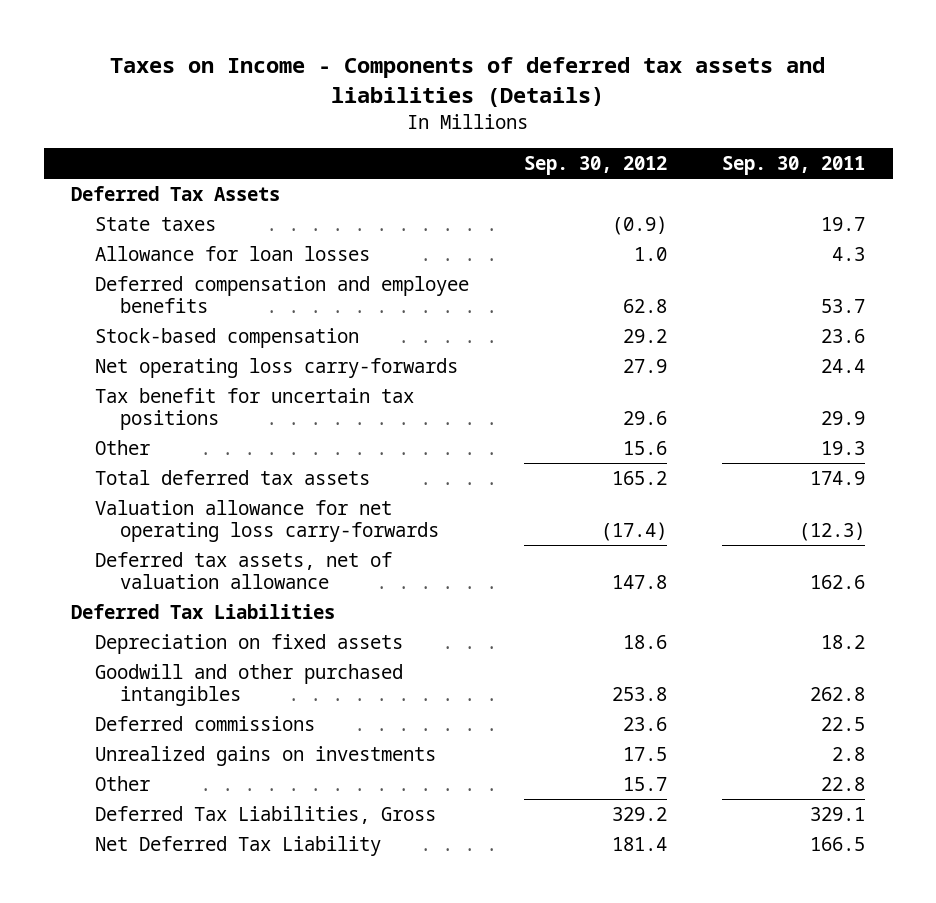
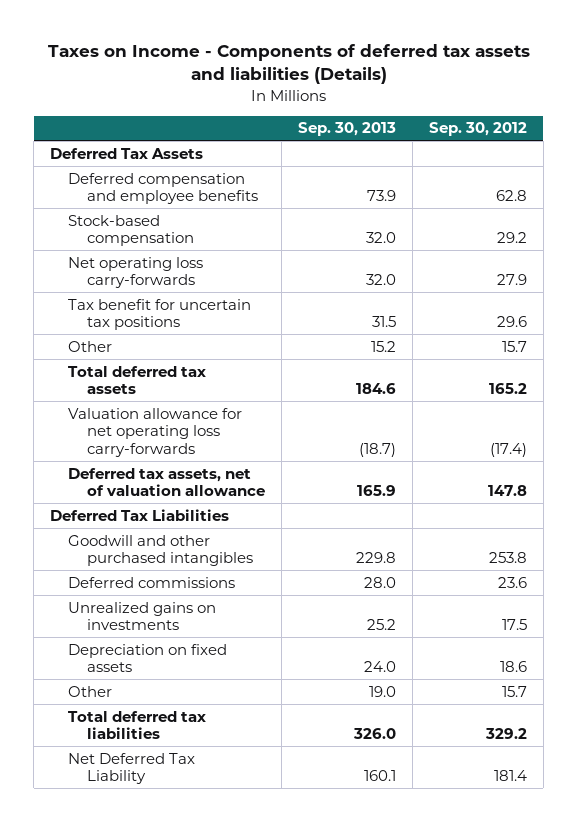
- | Sep. 30, 2012 | Sep. 30, 2011
+ | Sep. 30, 2013 | Sep. 30, 2012
- State taxes | (0.9) | 19.7
- Allowance for loan losses | 1.0 | 4.3
- Other | 15.6 | 19.3
+ Other | 15.2 | 15.7
moved down: Depreciation on fixed assets | 24.0 | 18.6
- Deferred Tax Liabilities, Gross | 329.2 | 329.1
+ Total deferred tax liabilities | 326.0 | 329.2

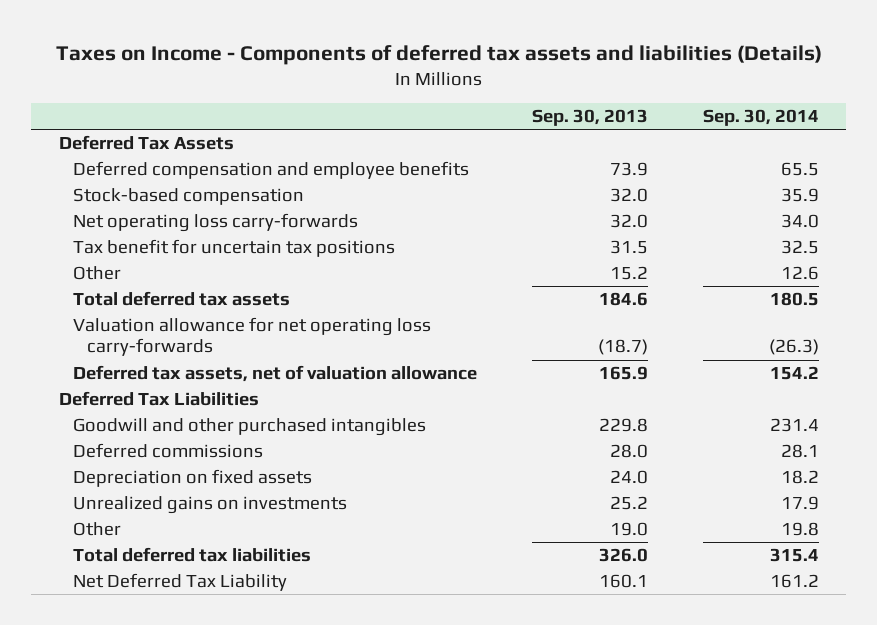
- | Sep. 30, 2013 | Sep. 30, 2012
+ | Sep. 30, 2013 | Sep. 30, 2014
moved down: Unrealized gains on investments | 25.2 | 17.9

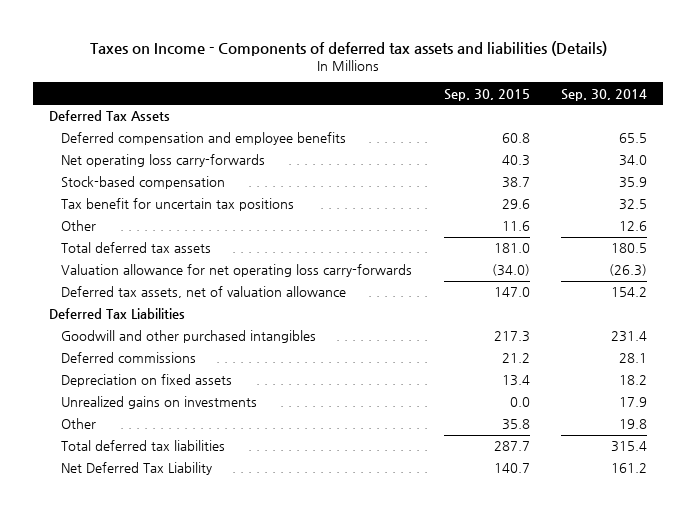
- | Sep. 30, 2013 | Sep. 30, 2014
+ | Sep. 30, 2015 | Sep. 30, 2014
moved down: Stock-based compensation | 38.7 | 35.9

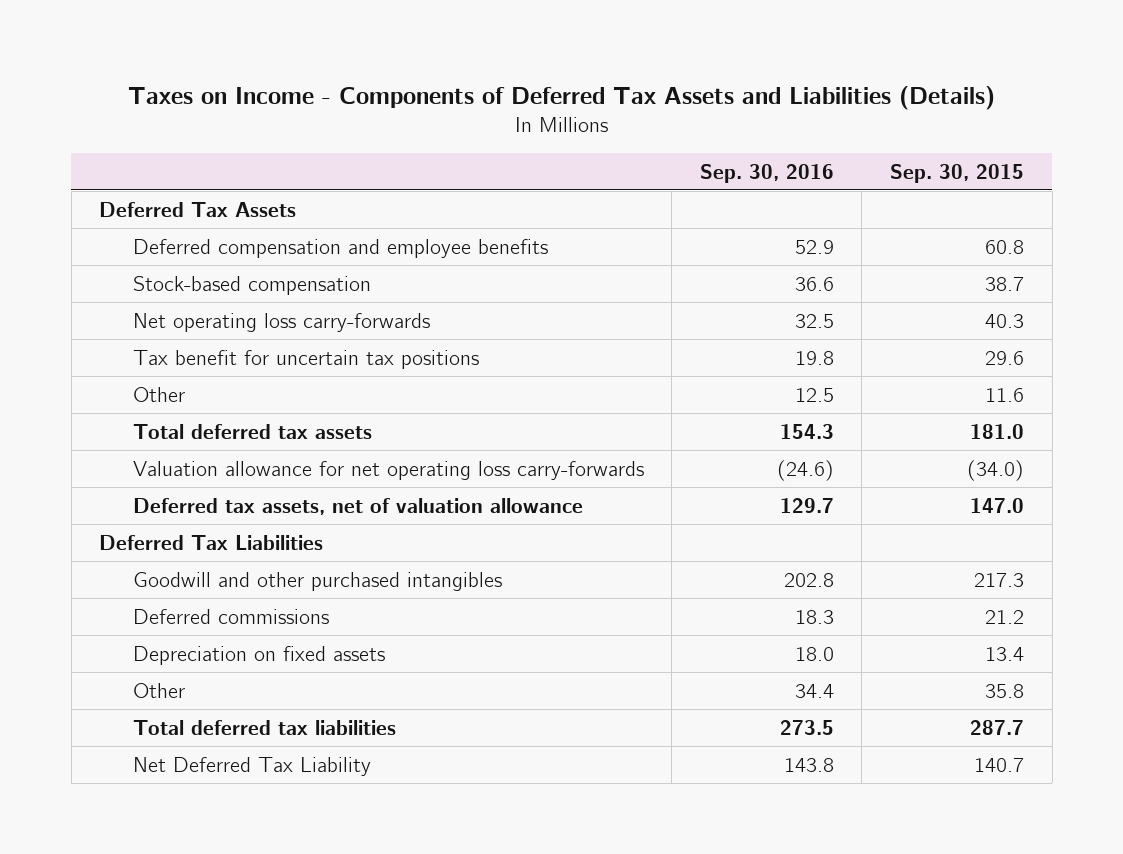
- Taxes on Income - Components of deferred tax assets and liabilities (Details)
+ Taxes on Income - Components of Deferred Tax Assets and Liabilities (Details)
- | Sep. 30, 2015 | Sep. 30, 2014
+ | Sep. 30, 2016 | Sep. 30, 2015
moved down: Net operating loss carry-forwards | 32.5 | 40.3
- Unrealized gains on investments | 0.0 | 17.9

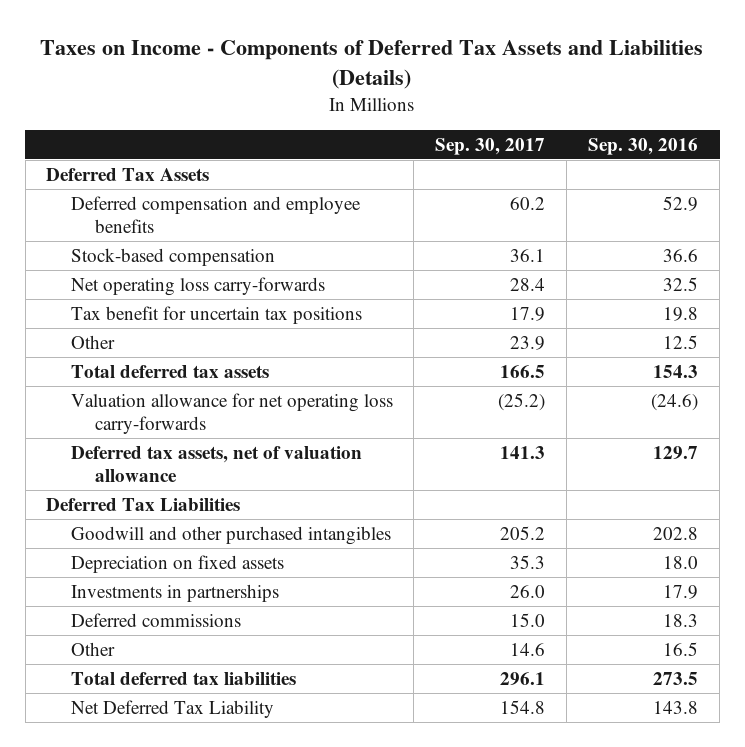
- | Sep. 30, 2016 | Sep. 30, 2015
+ | Sep. 30, 2017 | Sep. 30, 2016
- Other | 34.4 | 35.8
+ Investments in partnerships | 26.0 | 17.9
moved down: Deferred commissions | 15.0 | 18.3
+ Other | 14.6 | 16.5

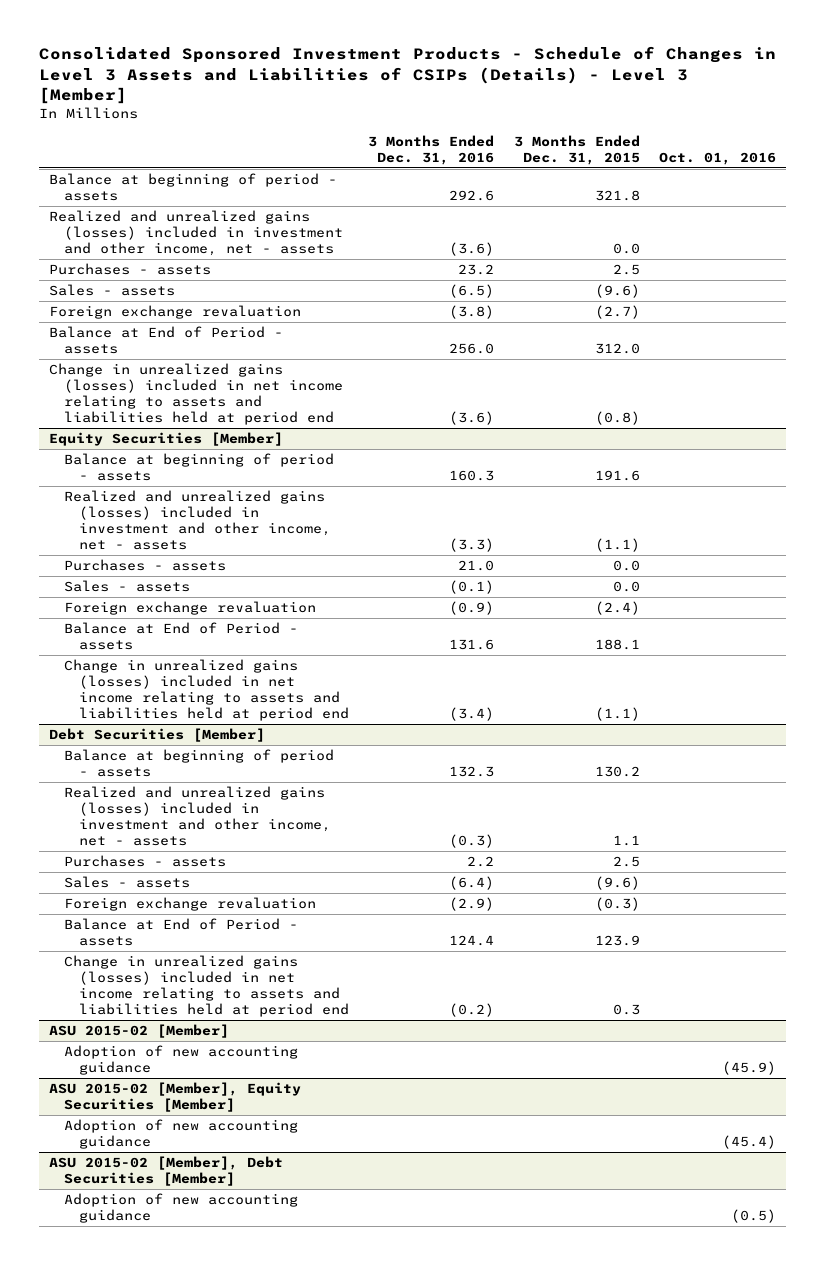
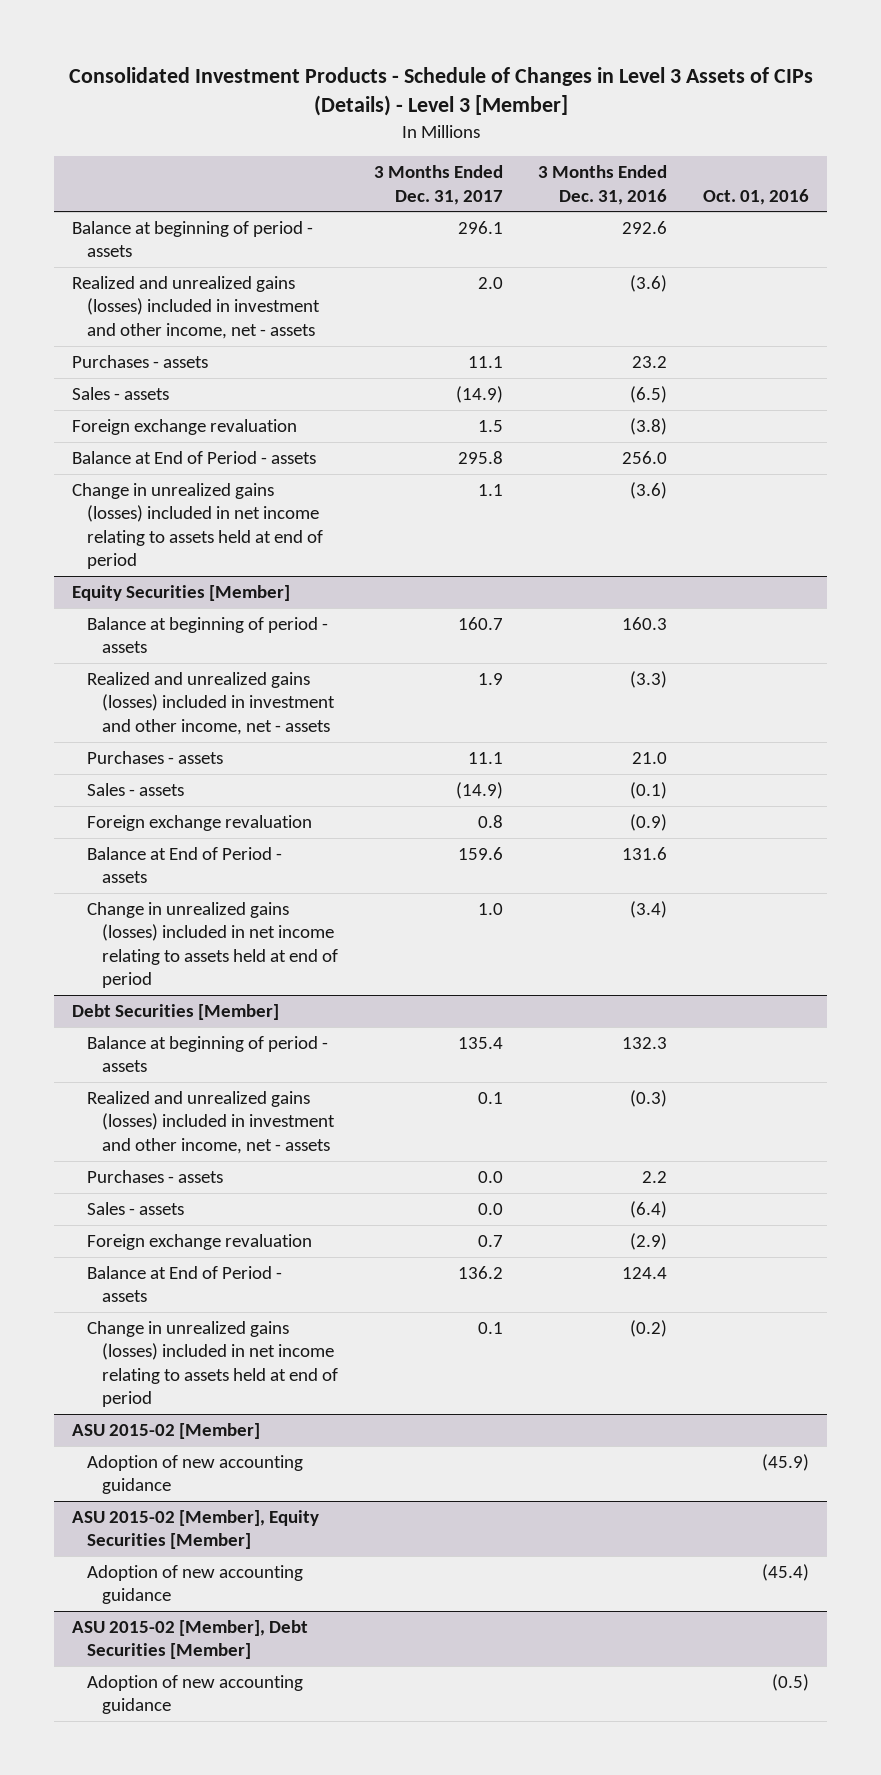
- Consolidated Sponsored Investment Products - Schedule of Changes in Level 3 Assets and Liabilities of CSIPs (Details) - Level 3 [Member]
+ Consolidated Investment Products - Schedule of Changes in Level 3 Assets of CIPs (Details) - Level 3 [Member]
- | 3 Months Ended Dec. 31, 2016 | 3 Months Ended Dec. 31, 2015 | Oct. 01, 2016
+ | 3 Months Ended Dec. 31, 2017 | 3 Months Ended Dec. 31, 2016 | Oct. 01, 2016
- Change in unrealized gains (losses) included in net income relating to assets and liabilities held at period end | (3.6) | (0.8) |
+ Change in unrealized gains (losses) included in net income relating to assets held at end of period | 1.1 | (3.6) |
@ Equity Securities [Member]
- Change in unrealized gains (losses) included in net income relating to assets and liabilities held at period end | (3.4) | (1.1) |
+ Change in unrealized gains (losses) included in net income relating to assets held at end of period | 1.0 | (3.4) |
@ Debt Securities [Member]
- Change in unrealized gains (losses) included in net income relating to assets and liabilities held at period end | (0.2) | 0.3 |
+ Change in unrealized gains (losses) included in net income relating to assets held at end of period | 0.1 | (0.2) |

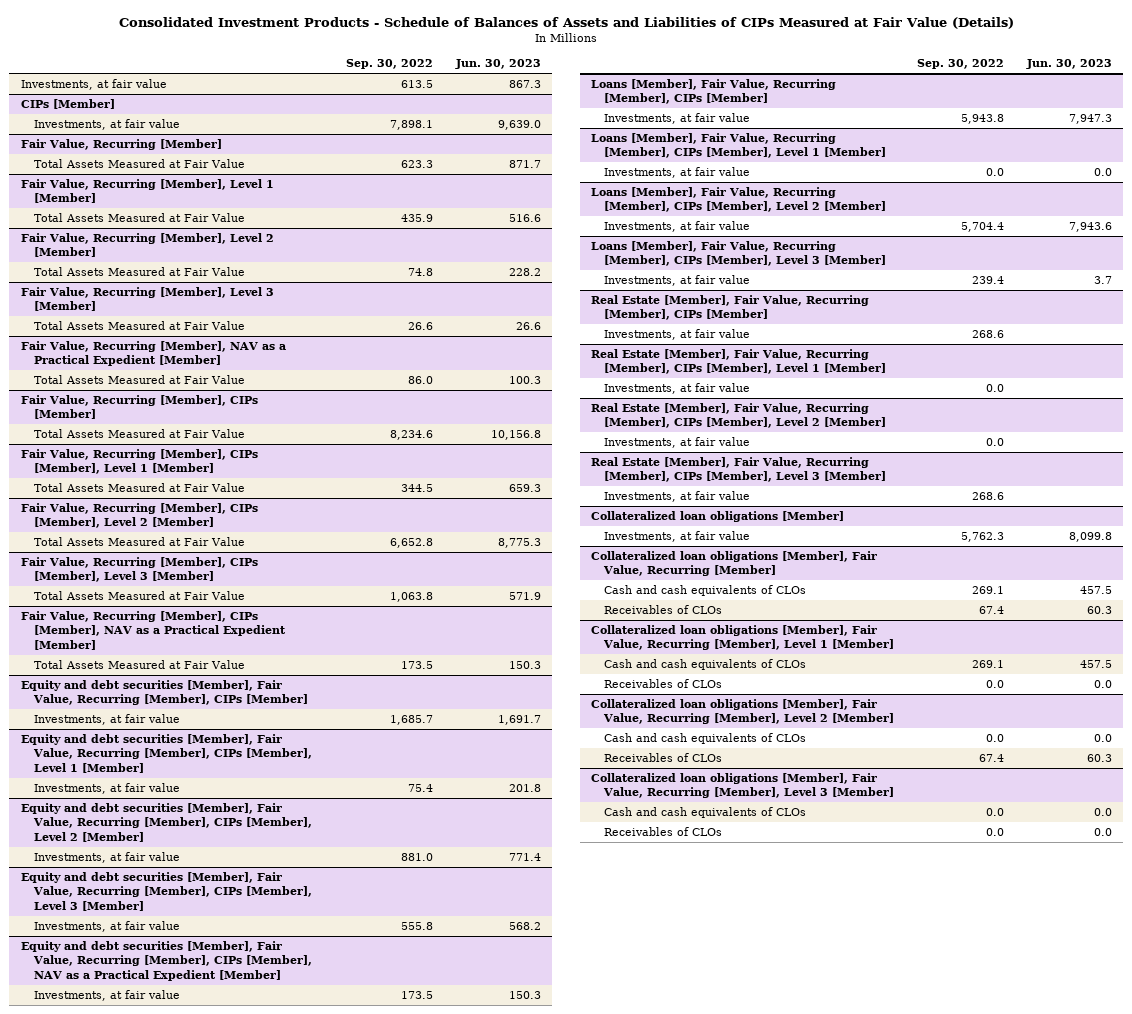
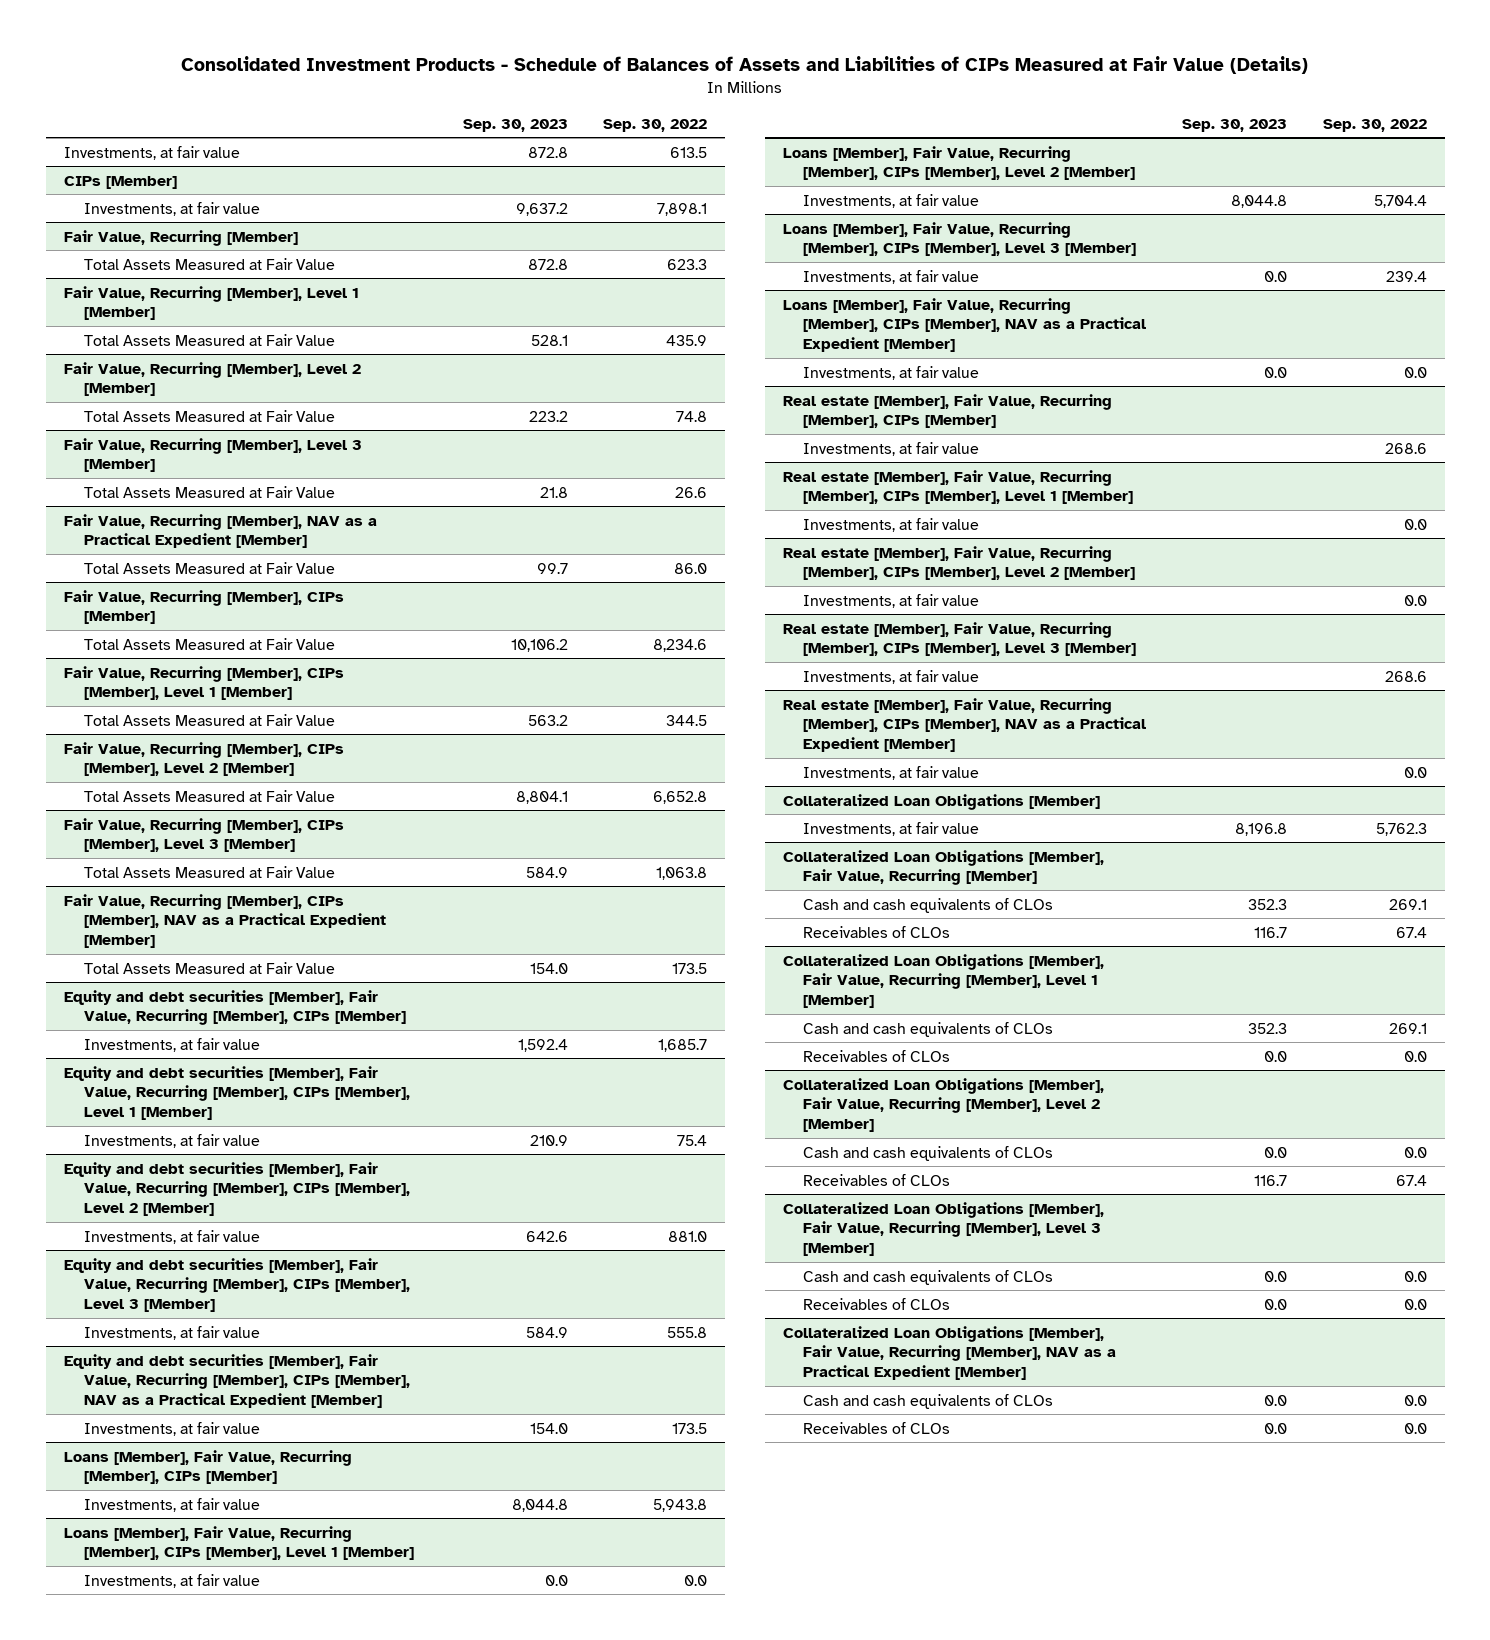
- | Sep. 30, 2022 | Jun. 30, 2023
+ | Sep. 30, 2023 | Sep. 30, 2022
- Real Estate [Member], Fair Value, Recurring [Member], CIPs [Member]
+ Loans [Member], Fair Value, Recurring [Member], CIPs [Member], NAV as a Practical Expedient [Member]
+ Investments, at fair value | 0.0 | 0.0
+ Real estate [Member], Fair Value, Recurring [Member], CIPs [Member]
- Real Estate [Member], Fair Value, Recurring [Member], CIPs [Member], Level 1 [Member]
+ Real estate [Member], Fair Value, Recurring [Member], CIPs [Member], Level 1 [Member]
- Real Estate [Member], Fair Value, Recurring [Member], CIPs [Member], Level 2 [Member]
+ Real estate [Member], Fair Value, Recurring [Member], CIPs [Member], Level 2 [Member]
- Real Estate [Member], Fair Value, Recurring [Member], CIPs [Member], Level 3 [Member]
+ Real estate [Member], Fair Value, Recurring [Member], CIPs [Member], Level 3 [Member]
- Collateralized loan obligations [Member]
+ Real estate [Member], Fair Value, Recurring [Member], CIPs [Member], NAV as a Practical Expedient [Member]
+ Investments, at fair value | | 0.0
+ Collateralized Loan Obligations [Member]
- Collateralized loan obligations [Member], Fair Value, Recurring [Member]
+ Collateralized Loan Obligations [Member], Fair Value, Recurring [Member]
- Collateralized loan obligations [Member], Fair Value, Recurring [Member], Level 1 [Member]
+ Collateralized Loan Obligations [Member], Fair Value, Recurring [Member], Level 1 [Member]
- Collateralized loan obligations [Member], Fair Value, Recurring [Member], Level 2 [Member]
+ Collateralized Loan Obligations [Member], Fair Value, Recurring [Member], Level 2 [Member]
- Collateralized loan obligations [Member], Fair Value, Recurring [Member], Level 3 [Member]
+ Collateralized Loan Obligations [Member], Fair Value, Recurring [Member], Level 3 [Member]
+ Collateralized Loan Obligations [Member], Fair Value, Recurring [Member], NAV as a Practical Expedient [Member]
+ Cash and cash equivalents of CLOs | 0.0 | 0.0
+ Receivables of CLOs | 0.0 | 0.0

